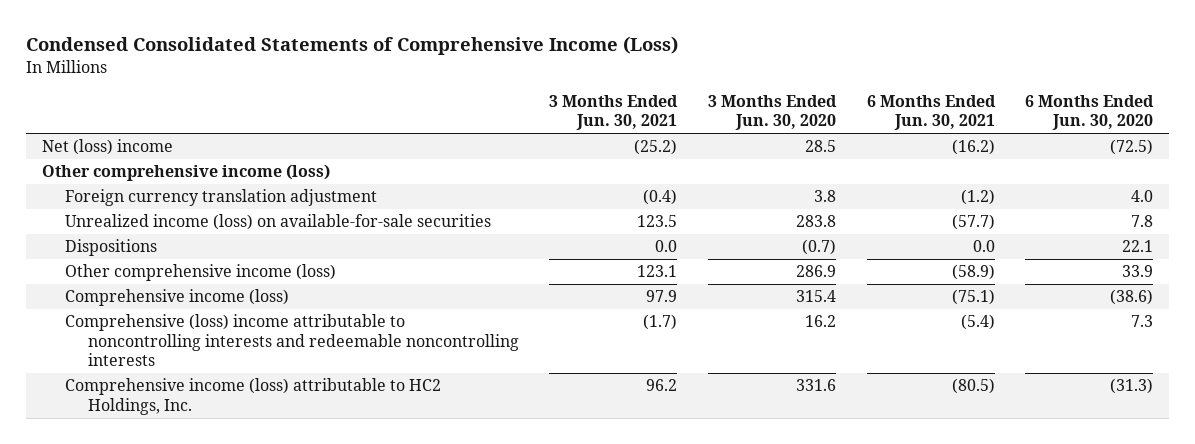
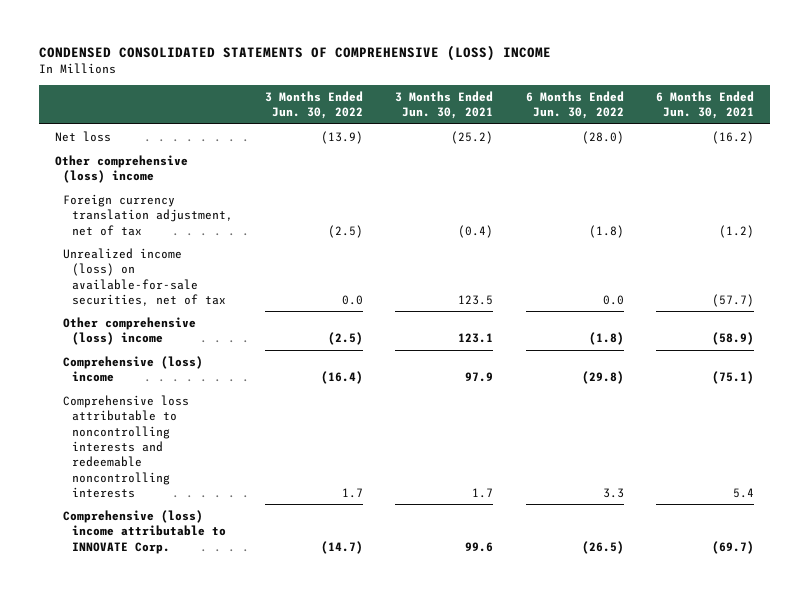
- Condensed Consolidated Statements of Comprehensive Income (Loss)
+ CONDENSED CONSOLIDATED STATEMENTS OF COMPREHENSIVE (LOSS) INCOME
- | 3 Months Ended Jun. 30, 2021 | 3 Months Ended Jun. 30, 2020 | 6 Months Ended Jun. 30, 2021 | 6 Months Ended Jun. 30, 2020
+ | 3 Months Ended Jun. 30, 2022 | 3 Months Ended Jun. 30, 2021 | 6 Months Ended Jun. 30, 2022 | 6 Months Ended Jun. 30, 2021
- Net (loss) income | (25.2) | 28.5 | (16.2) | (72.5)
- Other comprehensive income (loss)
- Foreign currency translation adjustment | (0.4) | 3.8 | (1.2) | 4.0
- Unrealized income (loss) on available-for-sale securities | 123.5 | 283.8 | (57.7) | 7.8
- Dispositions | 0.0 | (0.7) | 0.0 | 22.1
- Other comprehensive income (loss) | 123.1 | 286.9 | (58.9) | 33.9
- Comprehensive income (loss) | 97.9 | 315.4 | (75.1) | (38.6)
- Comprehensive (loss) income attributable to noncontrolling interests and redeemable noncontrolling interests | (1.7) | 16.2 | (5.4) | 7.3
- Comprehensive income (loss) attributable to HC2 Holdings, Inc. | 96.2 | 331.6 | (80.5) | (31.3)
+ Net loss | (13.9) | (25.2) | (28.0) | (16.2)
+ Other comprehensive (loss) income
+ Foreign currency translation adjustment, net of tax | (2.5) | (0.4) | (1.8) | (1.2)
+ Unrealized income (loss) on available-for-sale securities, net of tax | 0.0 | 123.5 | 0.0 | (57.7)
+ Other comprehensive (loss) income | (2.5) | 123.1 | (1.8) | (58.9)
+ Comprehensive (loss) income | (16.4) | 97.9 | (29.8) | (75.1)
+ Comprehensive loss attributable to noncontrolling interests and redeemable noncontrolling interests | 1.7 | 1.7 | 3.3 | 5.4
+ Comprehensive (loss) income attributable to INNOVATE Corp. | (14.7) | 99.6 | (26.5) | (69.7)

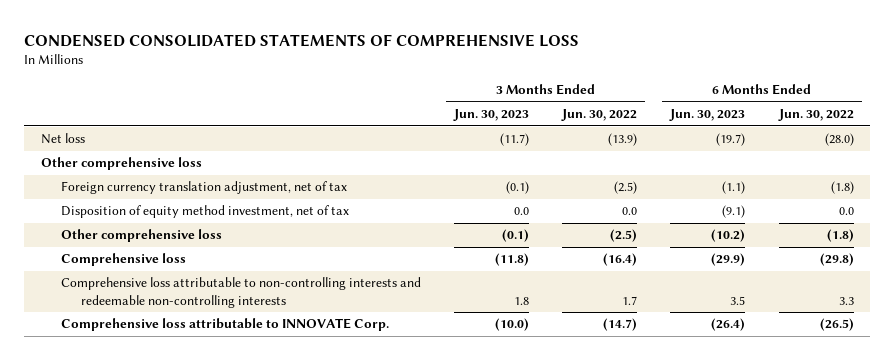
- CONDENSED CONSOLIDATED STATEMENTS OF COMPREHENSIVE (LOSS) INCOME
+ CONDENSED CONSOLIDATED STATEMENTS OF COMPREHENSIVE LOSS
- | 3 Months Ended Jun. 30, 2022 | 3 Months Ended Jun. 30, 2021 | 6 Months Ended Jun. 30, 2022 | 6 Months Ended Jun. 30, 2021
+ | 3 Months Ended Jun. 30, 2023 | 3 Months Ended Jun. 30, 2022 | 6 Months Ended Jun. 30, 2023 | 6 Months Ended Jun. 30, 2022
- Other comprehensive (loss) income
+ Other comprehensive loss
- Unrealized income (loss) on available-for-sale securities, net of tax | 0.0 | 123.5 | 0.0 | (57.7)
- Other comprehensive (loss) income | (2.5) | 123.1 | (1.8) | (58.9)
- Comprehensive (loss) income | (16.4) | 97.9 | (29.8) | (75.1)
- Comprehensive loss attributable to noncontrolling interests and redeemable noncontrolling interests | 1.7 | 1.7 | 3.3 | 5.4
- Comprehensive (loss) income attributable to INNOVATE Corp. | (14.7) | 99.6 | (26.5) | (69.7)
+ Disposition of equity method investment, net of tax | 0.0 | 0.0 | (9.1) | 0.0
+ Other comprehensive loss | (0.1) | (2.5) | (10.2) | (1.8)
+ Comprehensive loss | (11.8) | (16.4) | (29.9) | (29.8)
+ Comprehensive loss attributable to non-controlling interests and redeemable non-controlling interests | 1.8 | 1.7 | 3.5 | 3.3
+ Comprehensive loss attributable to INNOVATE Corp. | (10.0) | (14.7) | (26.4) | (26.5)

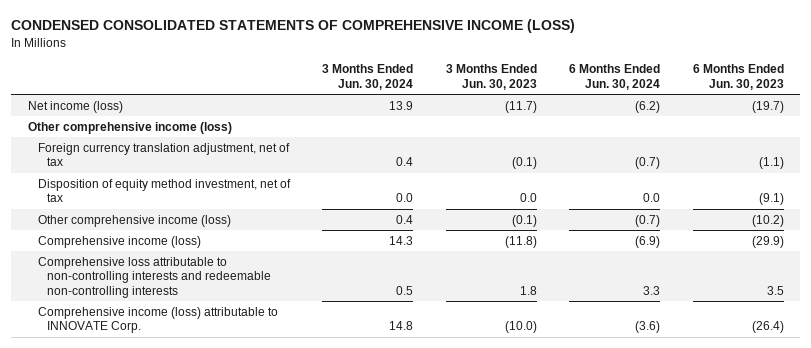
- CONDENSED CONSOLIDATED STATEMENTS OF COMPREHENSIVE LOSS
+ CONDENSED CONSOLIDATED STATEMENTS OF COMPREHENSIVE INCOME (LOSS)
- | 3 Months Ended Jun. 30, 2023 | 3 Months Ended Jun. 30, 2022 | 6 Months Ended Jun. 30, 2023 | 6 Months Ended Jun. 30, 2022
+ | 3 Months Ended Jun. 30, 2024 | 3 Months Ended Jun. 30, 2023 | 6 Months Ended Jun. 30, 2024 | 6 Months Ended Jun. 30, 2023
- Net loss | (11.7) | (13.9) | (19.7) | (28.0)
- Other comprehensive loss
+ Net income (loss) | 13.9 | (11.7) | (6.2) | (19.7)
+ Other comprehensive income (loss)
- Other comprehensive loss | (0.1) | (2.5) | (10.2) | (1.8)
- Comprehensive loss | (11.8) | (16.4) | (29.9) | (29.8)
+ Other comprehensive income (loss) | 0.4 | (0.1) | (0.7) | (10.2)
+ Comprehensive income (loss) | 14.3 | (11.8) | (6.9) | (29.9)
- Comprehensive loss attributable to INNOVATE Corp. | (10.0) | (14.7) | (26.4) | (26.5)
+ Comprehensive income (loss) attributable to INNOVATE Corp. | 14.8 | (10.0) | (3.6) | (26.4)

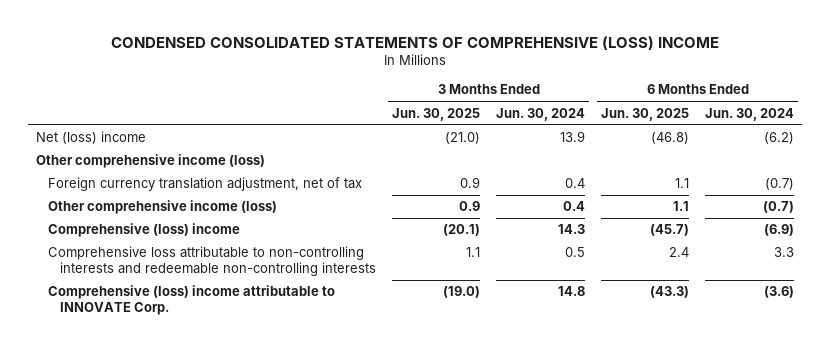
- CONDENSED CONSOLIDATED STATEMENTS OF COMPREHENSIVE INCOME (LOSS)
+ CONDENSED CONSOLIDATED STATEMENTS OF COMPREHENSIVE (LOSS) INCOME
- | 3 Months Ended Jun. 30, 2024 | 3 Months Ended Jun. 30, 2023 | 6 Months Ended Jun. 30, 2024 | 6 Months Ended Jun. 30, 2023
+ | 3 Months Ended Jun. 30, 2025 | 3 Months Ended Jun. 30, 2024 | 6 Months Ended Jun. 30, 2025 | 6 Months Ended Jun. 30, 2024
- Net income (loss) | 13.9 | (11.7) | (6.2) | (19.7)
+ Net (loss) income | (21.0) | 13.9 | (46.8) | (6.2)
- Disposition of equity method investment, net of tax | 0.0 | 0.0 | 0.0 | (9.1)
- Comprehensive income (loss) | 14.3 | (11.8) | (6.9) | (29.9)
+ Comprehensive (loss) income | (20.1) | 14.3 | (45.7) | (6.9)
- Comprehensive income (loss) attributable to INNOVATE Corp. | 14.8 | (10.0) | (3.6) | (26.4)
+ Comprehensive (loss) income attributable to INNOVATE Corp. | (19.0) | 14.8 | (43.3) | (3.6)

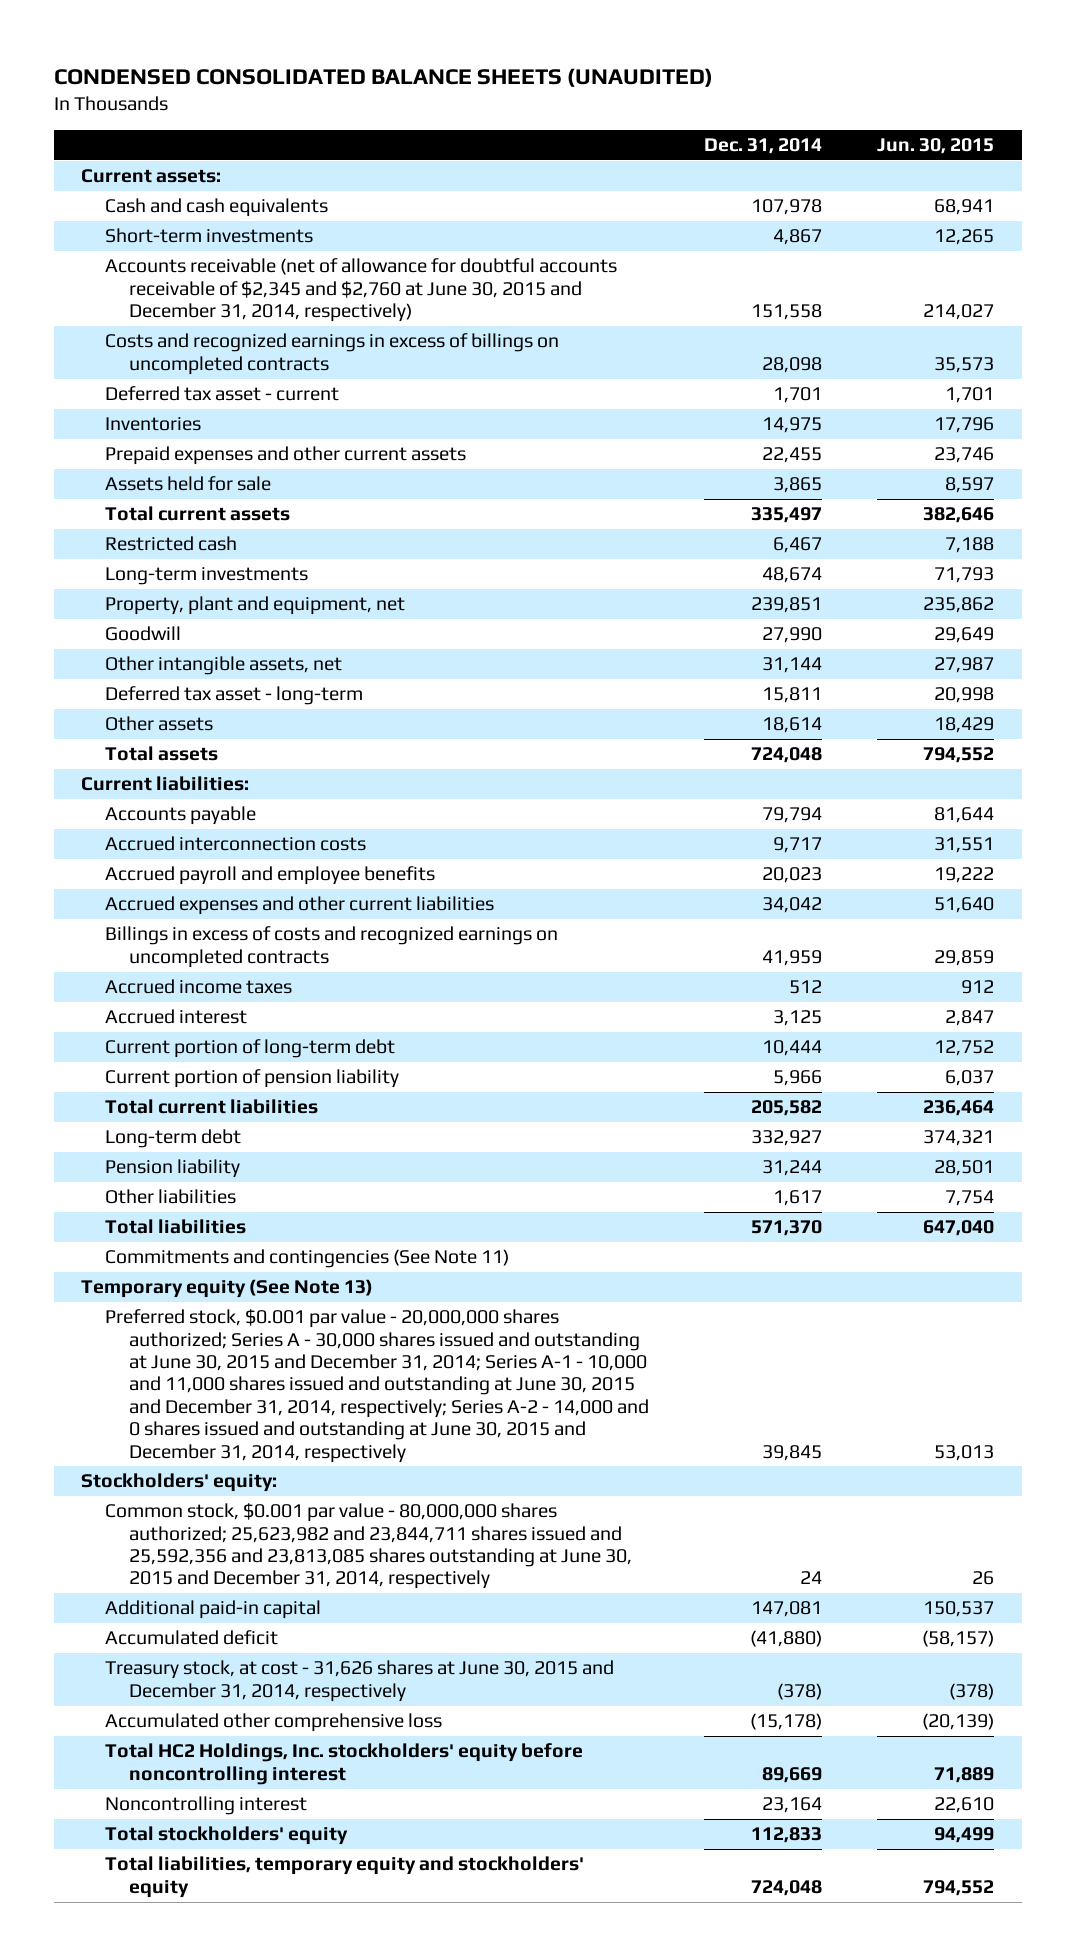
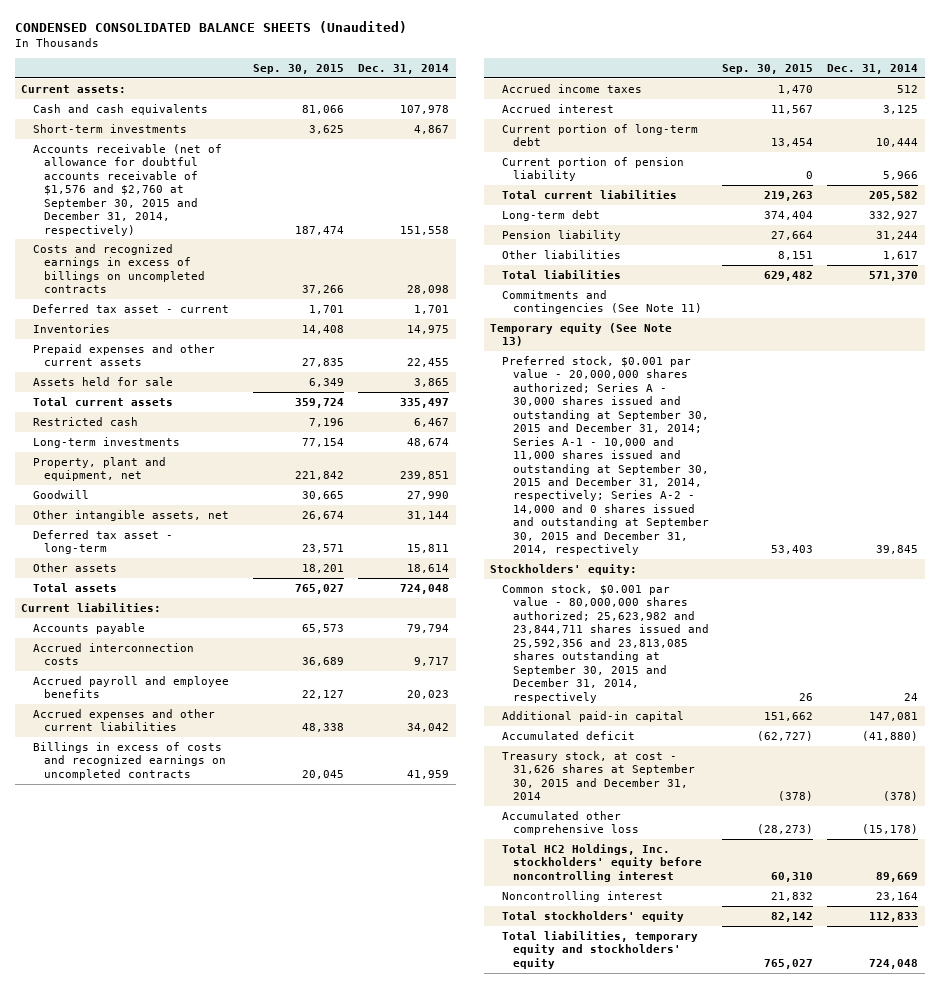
- CONDENSED CONSOLIDATED BALANCE SHEETS (UNAUDITED)
+ CONDENSED CONSOLIDATED BALANCE SHEETS (Unaudited)
- | Dec. 31, 2014 | Jun. 30, 2015
+ | Sep. 30, 2015 | Dec. 31, 2014
- Accounts receivable (net of allowance for doubtful accounts receivable of $2,345 and $2,760 at June 30, 2015 and December 31, 2014, respectively) | 151,558 | 214,027
+ Accounts receivable (net of allowance for doubtful accounts receivable of $1,576 and $2,760 at September 30, 2015 and December 31, 2014, respectively) | 187,474 | 151,558
- Preferred stock, $0.001 par value - 20,000,000 shares authorized; Series A - 30,000 shares issued and outstanding at June 30, 2015 and December 31, 2014; Series A-1 - 10,000 and 11,000 shares issued and outstanding at June 30, 2015 and December 31, 2014, respectively; Series A-2 - 14,000 and 0 shares issued and outstanding at June 30, 2015 and December 31, 2014, respectively | 39,845 | 53,013
+ Preferred stock, $0.001 par value - 20,000,000 shares authorized; Series A - 30,000 shares issued and outstanding at September 30, 2015 and December 31, 2014; Series A-1 - 10,000 and 11,000 shares issued and outstanding at September 30, 2015 and December 31, 2014, respectively; Series A-2 - 14,000 and 0 shares issued and outstanding at September 30, 2015 and December 31, 2014, respectively | 53,403 | 39,845
- Common stock, $0.001 par value - 80,000,000 shares authorized; 25,623,982 and 23,844,711 shares issued and 25,592,356 and 23,813,085 shares outstanding at June 30, 2015 and December 31, 2014, respectively | 24 | 26
+ Common stock, $0.001 par value - 80,000,000 shares authorized; 25,623,982 and 23,844,711 shares issued and 25,592,356 and 23,813,085 shares outstanding at September 30, 2015 and December 31, 2014, respectively | 26 | 24
- Treasury stock, at cost - 31,626 shares at June 30, 2015 and December 31, 2014, respectively | (378) | (378)
+ Treasury stock, at cost - 31,626 shares at September 30, 2015 and December 31, 2014 | (378) | (378)

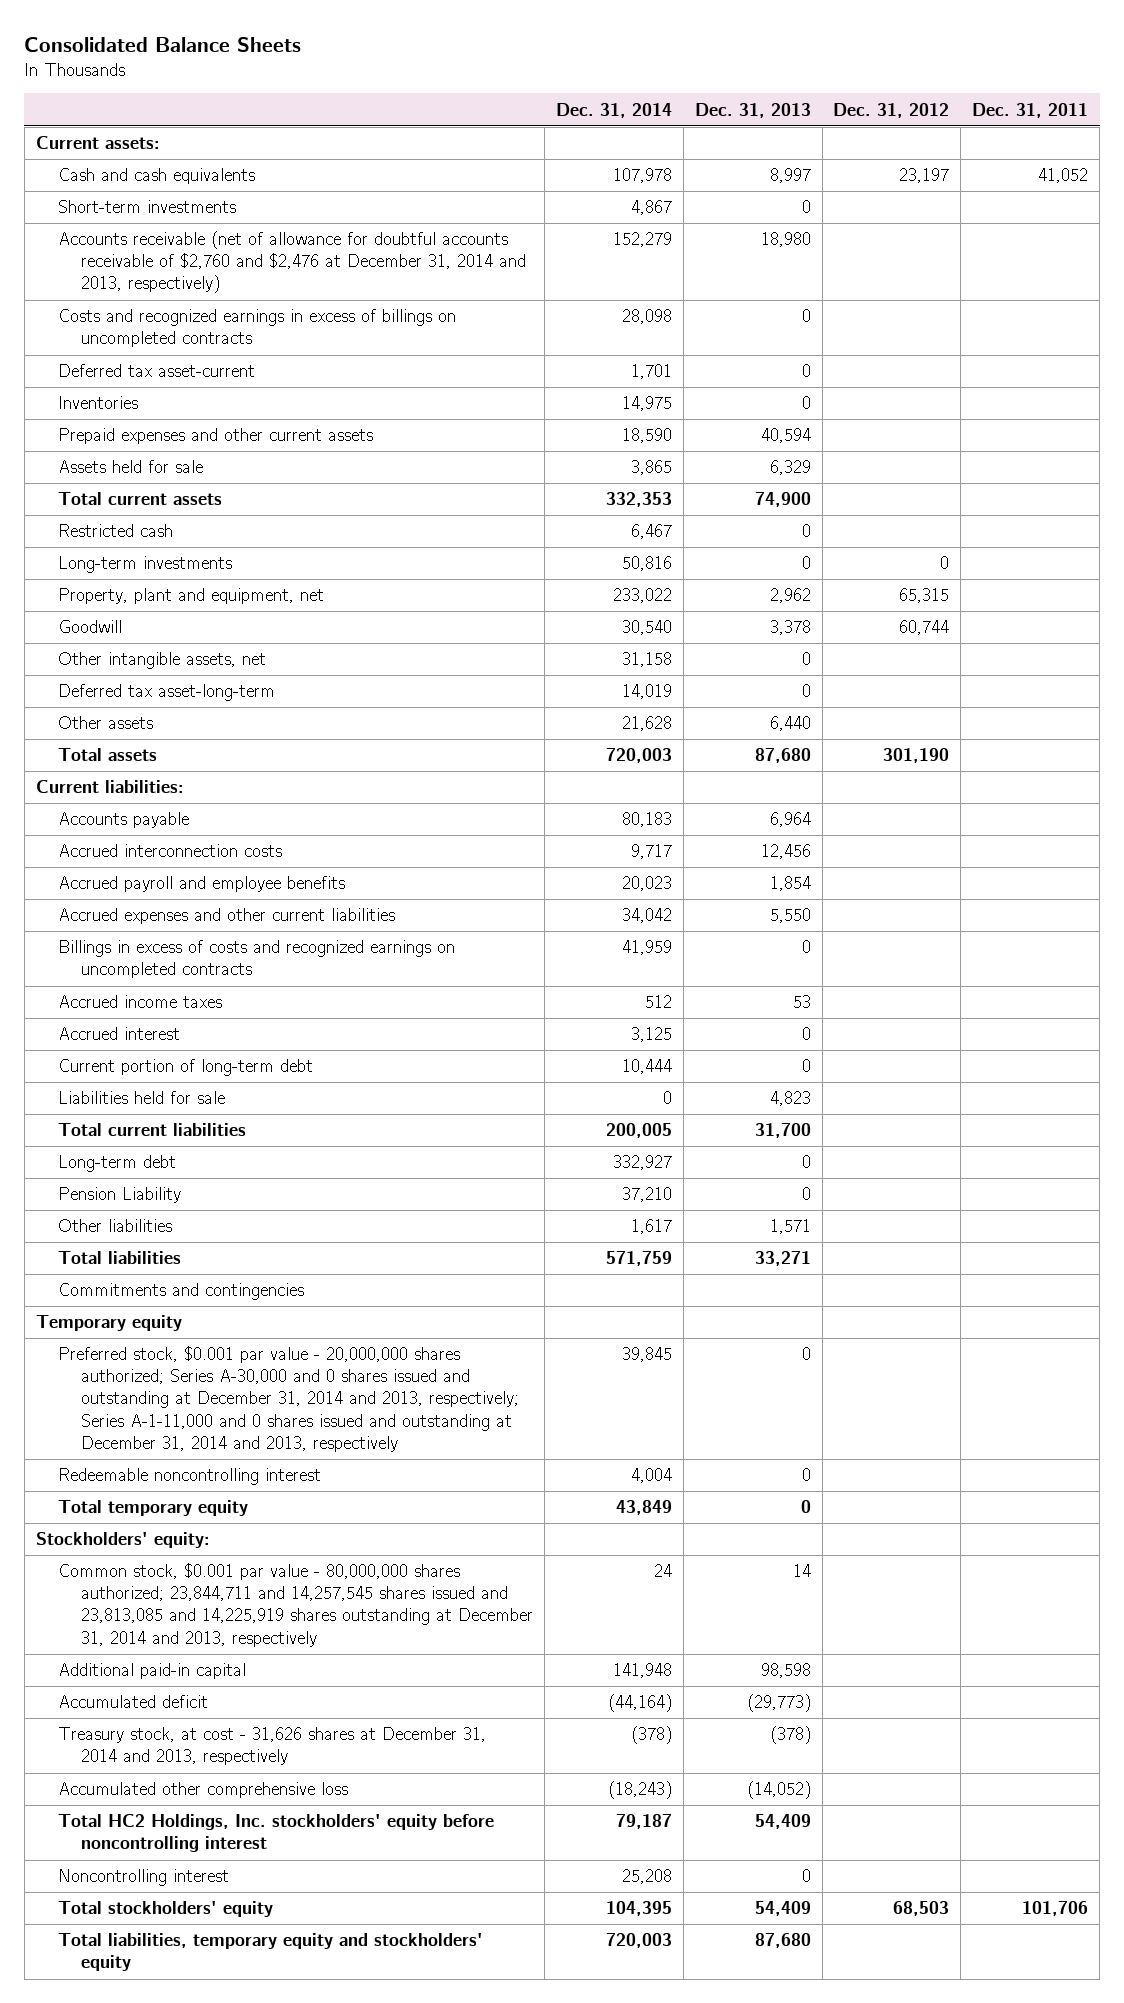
- CONDENSED CONSOLIDATED BALANCE SHEETS (Unaudited)
+ Consolidated Balance Sheets
- | Sep. 30, 2015 | Dec. 31, 2014
+ | Dec. 31, 2014 | Dec. 31, 2013 | Dec. 31, 2012 | Dec. 31, 2011
- Accounts receivable (net of allowance for doubtful accounts receivable of $1,576 and $2,760 at September 30, 2015 and December 31, 2014, respectively) | 187,474 | 151,558
+ Accounts receivable (net of allowance for doubtful accounts receivable of $2,760 and $2,476 at December 31, 2014 and 2013, respectively) | 152,279 | 18,980 | |
- Deferred tax asset - current | 1,701 | 1,701
+ Deferred tax asset-current | 1,701 | 0 | |
- Prepaid expenses and other current assets | 27,835 | 22,455
+ Prepaid expenses and other current assets | 18,590 | 40,594 | |
- Total current assets | 359,724 | 335,497
+ Total current assets | 332,353 | 74,900 | |
- Long-term investments | 77,154 | 48,674
- Property, plant and equipment, net | 221,842 | 239,851
- Goodwill | 30,665 | 27,990
- Other intangible assets, net | 26,674 | 31,144
- Deferred tax asset - long-term | 23,571 | 15,811
- Other assets | 18,201 | 18,614
- Total assets | 765,027 | 724,048
+ Long-term investments | 50,816 | 0 | 0 |
+ Property, plant and equipment, net | 233,022 | 2,962 | 65,315 |
+ Goodwill | 30,540 | 3,378 | 60,744 |
+ Other intangible assets, net | 31,158 | 0 | |
+ Deferred tax asset-long-term | 14,019 | 0 | |
+ Other assets | 21,628 | 6,440 | |
+ Total assets | 720,003 | 87,680 | 301,190 |
- Accounts payable | 65,573 | 79,794
+ Accounts payable | 80,183 | 6,964 | |
- Current portion of pension liability | 0 | 5,966
- Total current liabilities | 219,263 | 205,582
+ Liabilities held for sale | 0 | 4,823 | |
+ Total current liabilities | 200,005 | 31,700 | |
- Pension liability | 27,664 | 31,244
+ Pension Liability | 37,210 | 0 | |
- Total liabilities | 629,482 | 571,370
- Commitments and contingencies (See Note 11)
- Temporary equity (See Note 13)
- Preferred stock, $0.001 par value - 20,000,000 shares authorized; Series A - 30,000 shares issued and outstanding at September 30, 2015 and December 31, 2014; Series A-1 - 10,000 and 11,000 shares issued and outstanding at September 30, 2015 and December 31, 2014, respectively; Series A-2 - 14,000 and 0 shares issued and outstanding at September 30, 2015 and December 31, 2014, respectively | 53,403 | 39,845
+ Total liabilities | 571,759 | 33,271 | |
+ Commitments and contingencies
+ Temporary equity
+ Preferred stock, $0.001 par value - 20,000,000 shares authorized; Series A-30,000 and 0 shares issued and outstanding at December 31, 2014 and 2013, respectively; Series A-1-11,000 and 0 shares issued and outstanding at December 31, 2014 and 2013, respectively | 39,845 | 0 | |
+ Redeemable noncontrolling interest | 4,004 | 0 | |
+ Total temporary equity | 43,849 | 0 | |
- Common stock, $0.001 par value - 80,000,000 shares authorized; 25,623,982 and 23,844,711 shares issued and 25,592,356 and 23,813,085 shares outstanding at September 30, 2015 and December 31, 2014, respectively | 26 | 24
- Additional paid-in capital | 151,662 | 147,081
- Accumulated deficit | (62,727) | (41,880)
- Treasury stock, at cost - 31,626 shares at September 30, 2015 and December 31, 2014 | (378) | (378)
- Accumulated other comprehensive loss | (28,273) | (15,178)
- Total HC2 Holdings, Inc. stockholders' equity before noncontrolling interest | 60,310 | 89,669
- Noncontrolling interest | 21,832 | 23,164
- Total stockholders' equity | 82,142 | 112,833
- Total liabilities, temporary equity and stockholders' equity | 765,027 | 724,048
+ Common stock, $0.001 par value - 80,000,000 shares authorized; 23,844,711 and 14,257,545 shares issued and 23,813,085 and 14,225,919 shares outstanding at December 31, 2014 and 2013, respectively | 24 | 14 | |
+ Additional paid-in capital | 141,948 | 98,598 | |
+ Accumulated deficit | (44,164) | (29,773) | |
+ Treasury stock, at cost - 31,626 shares at December 31, 2014 and 2013, respectively | (378) | (378) | |
+ Accumulated other comprehensive loss | (18,243) | (14,052) | |
+ Total HC2 Holdings, Inc. stockholders' equity before noncontrolling interest | 79,187 | 54,409 | |
+ Noncontrolling interest | 25,208 | 0 | |
+ Total stockholders' equity | 104,395 | 54,409 | 68,503 | 101,706
+ Total liabilities, temporary equity and stockholders' equity | 720,003 | 87,680 | |

